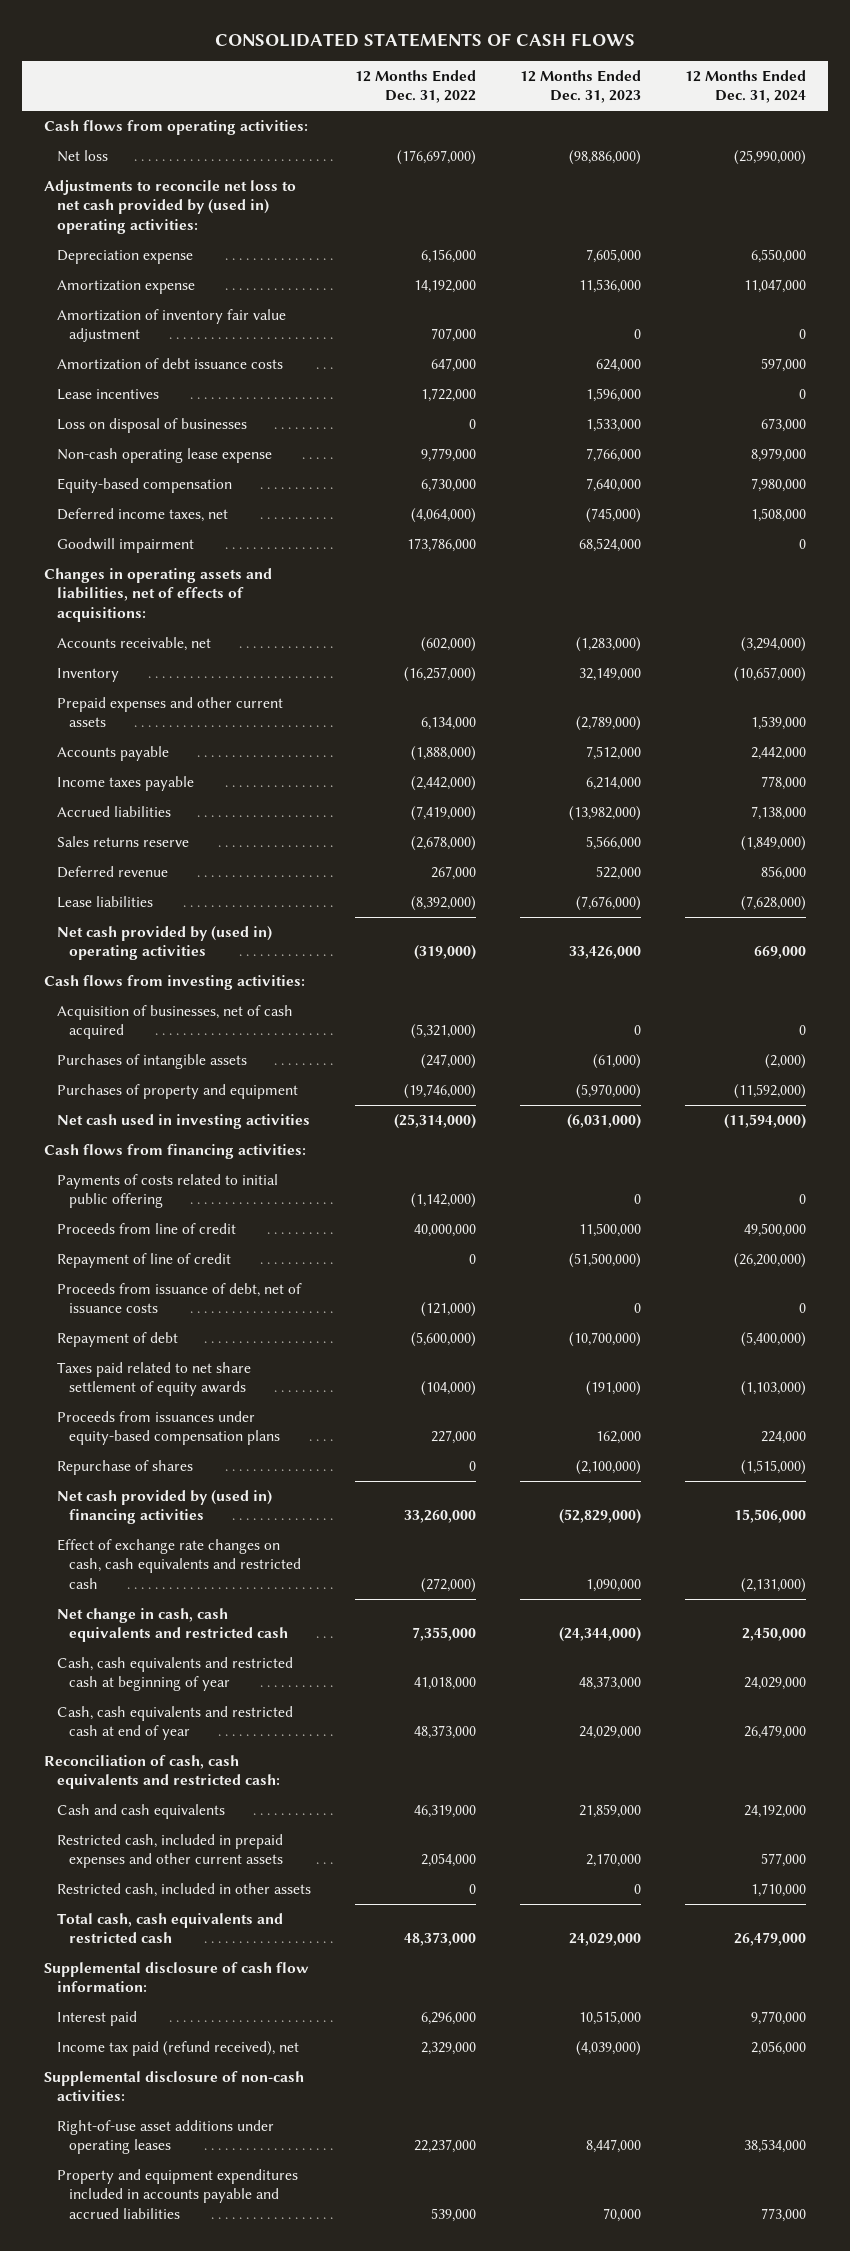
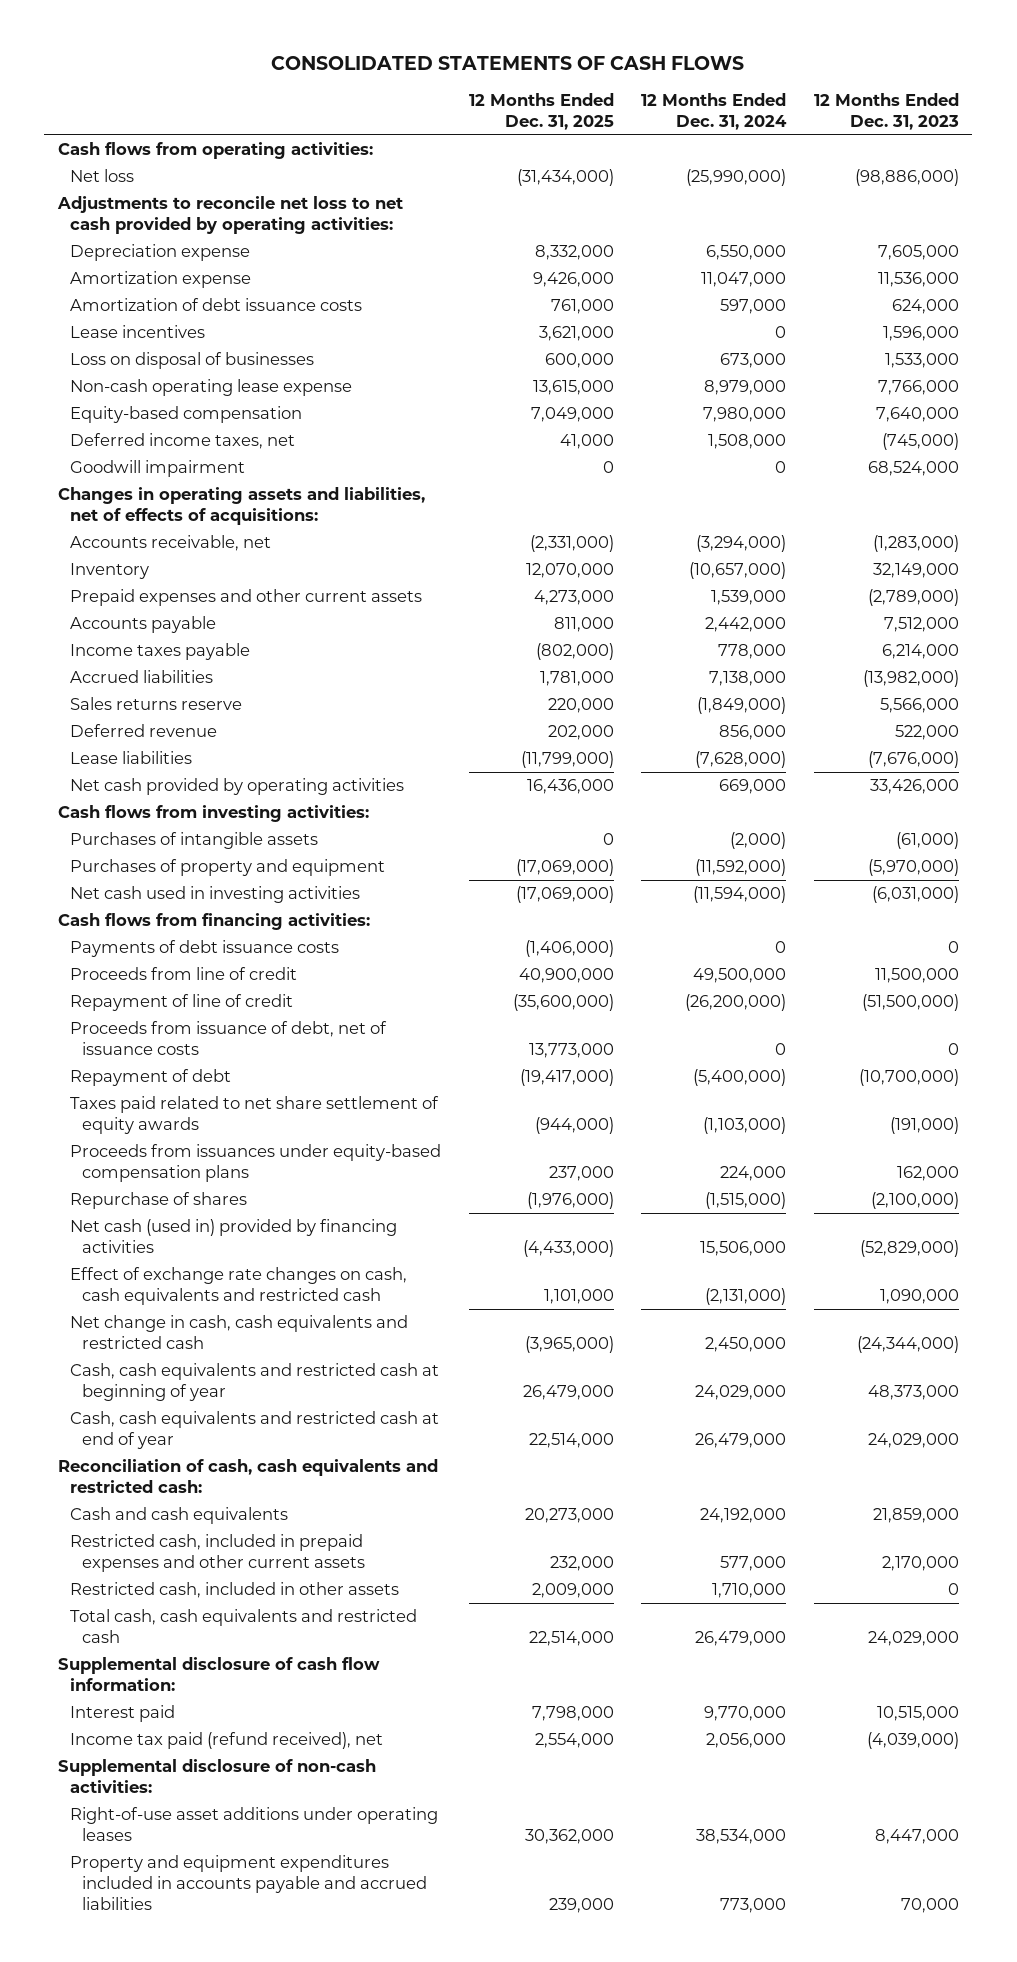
- | 12 Months Ended Dec. 31, 2022 | 12 Months Ended Dec. 31, 2023 | 12 Months Ended Dec. 31, 2024
+ | 12 Months Ended Dec. 31, 2025 | 12 Months Ended Dec. 31, 2024 | 12 Months Ended Dec. 31, 2023
- Adjustments to reconcile net loss to net cash provided by (used in) operating activities:
+ Adjustments to reconcile net loss to net cash provided by operating activities:
- Amortization of inventory fair value adjustment | 707,000 | 0 | 0
- Net cash provided by (used in) operating activities | (319,000) | 33,426,000 | 669,000
+ Net cash provided by operating activities | 16,436,000 | 669,000 | 33,426,000
- Acquisition of businesses, net of cash acquired | (5,321,000) | 0 | 0
- Payments of costs related to initial public offering | (1,142,000) | 0 | 0
+ Payments of debt issuance costs | (1,406,000) | 0 | 0
- Net cash provided by (used in) financing activities | 33,260,000 | (52,829,000) | 15,506,000
+ Net cash (used in) provided by financing activities | (4,433,000) | 15,506,000 | (52,829,000)

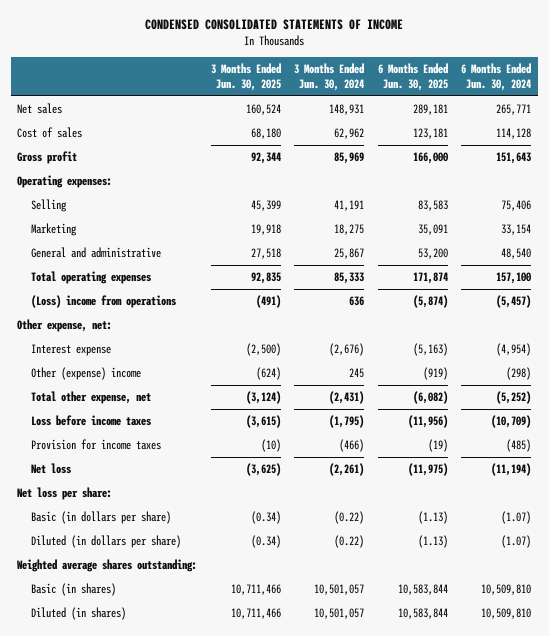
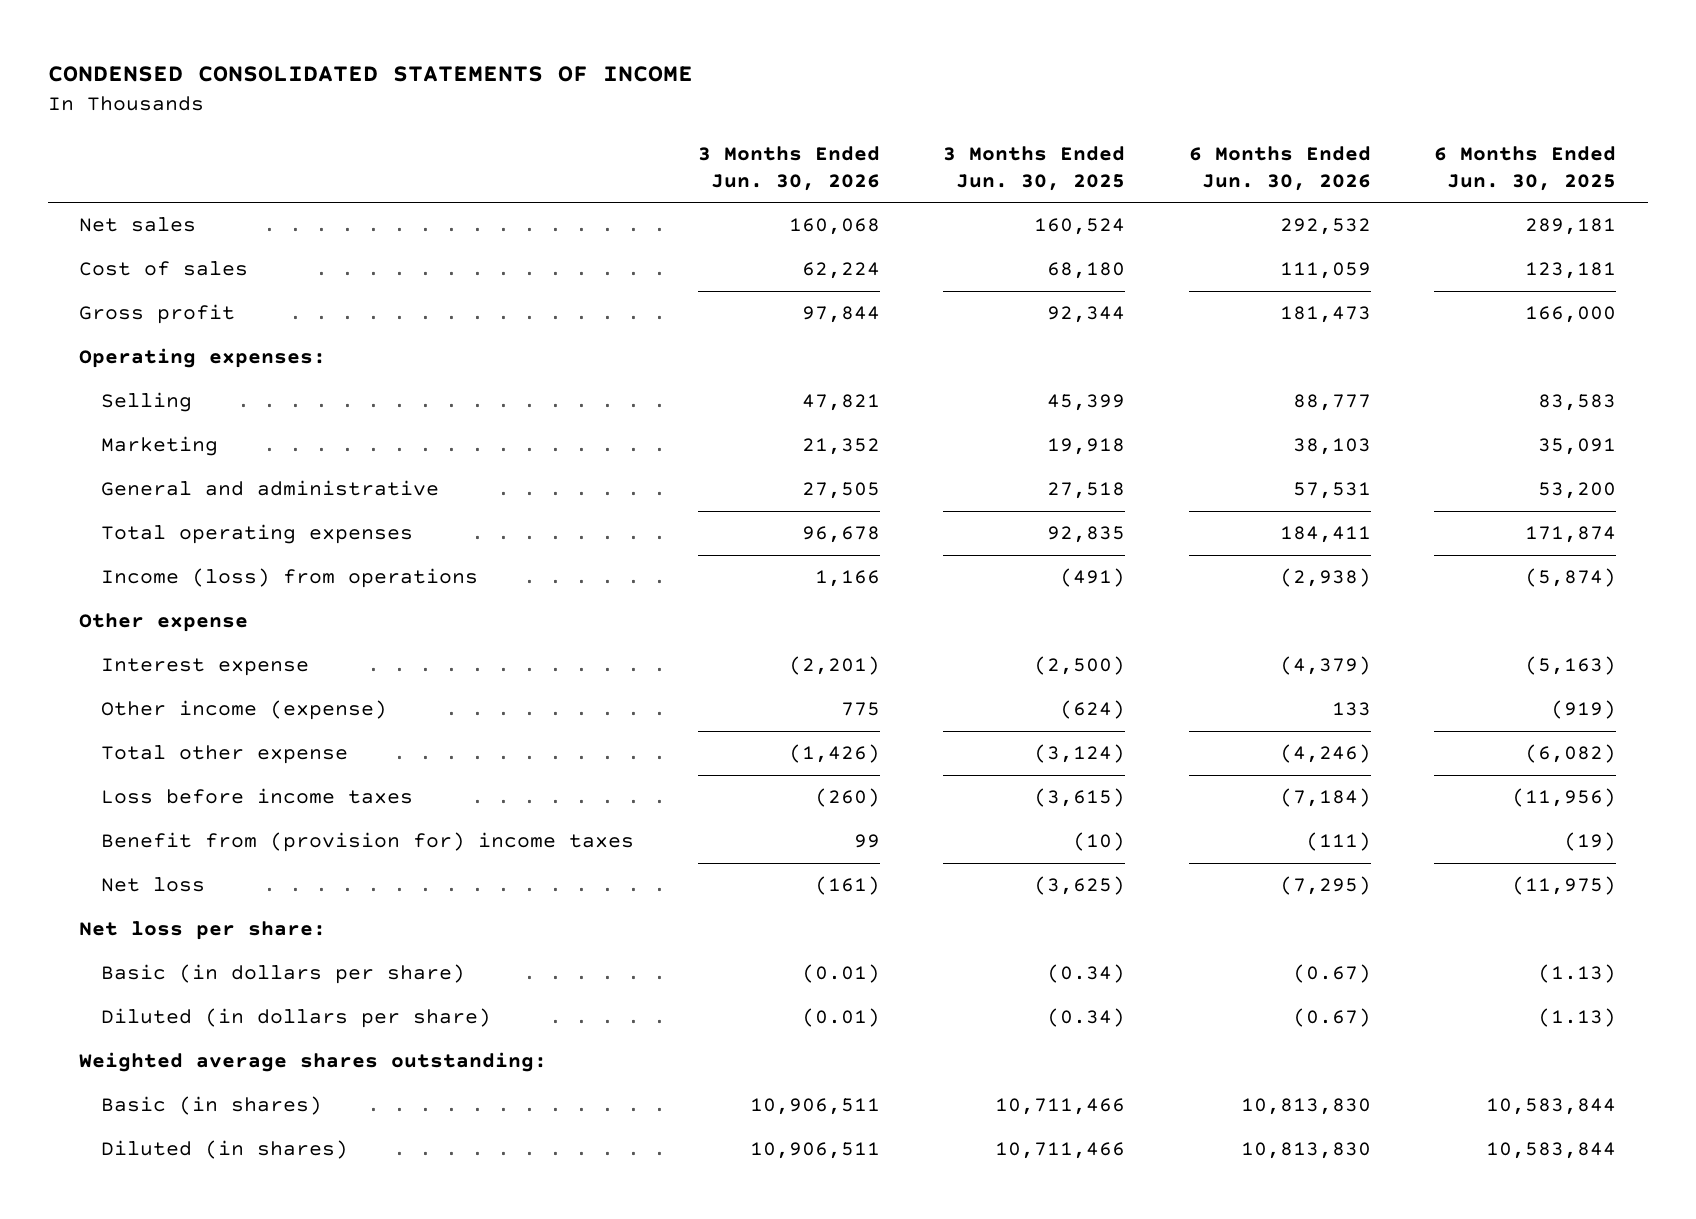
- | 3 Months Ended Jun. 30, 2025 | 3 Months Ended Jun. 30, 2024 | 6 Months Ended Jun. 30, 2025 | 6 Months Ended Jun. 30, 2024
+ | 3 Months Ended Jun. 30, 2026 | 3 Months Ended Jun. 30, 2025 | 6 Months Ended Jun. 30, 2026 | 6 Months Ended Jun. 30, 2025
- (Loss) income from operations | (491) | 636 | (5,874) | (5,457)
- Other expense, net:
+ Income (loss) from operations | 1,166 | (491) | (2,938) | (5,874)
+ Other expense
- Other (expense) income | (624) | 245 | (919) | (298)
- Total other expense, net | (3,124) | (2,431) | (6,082) | (5,252)
+ Other income (expense) | 775 | (624) | 133 | (919)
+ Total other expense | (1,426) | (3,124) | (4,246) | (6,082)
- Provision for income taxes | (10) | (466) | (19) | (485)
+ Benefit from (provision for) income taxes | 99 | (10) | (111) | (19)

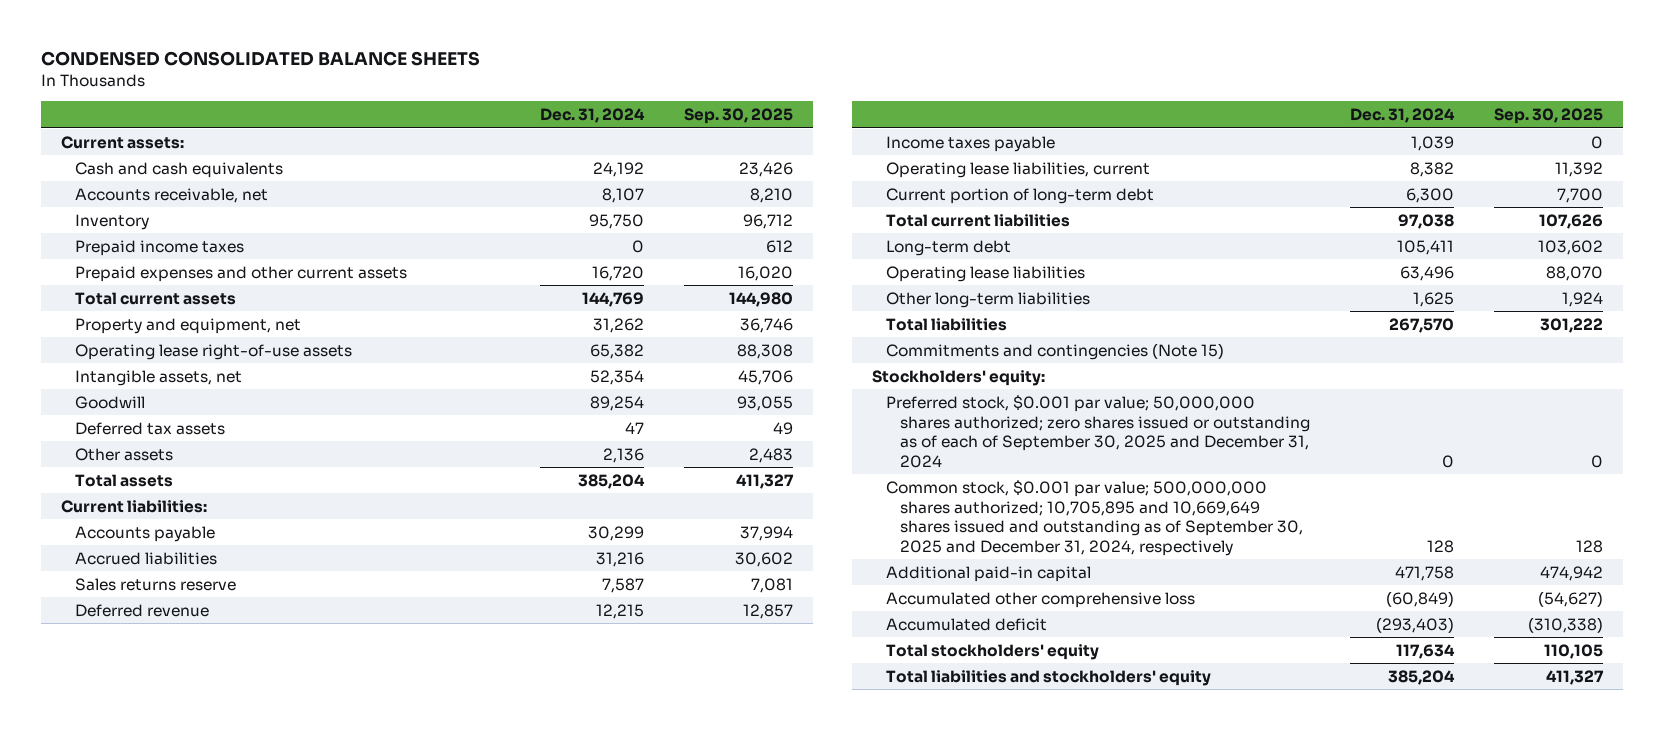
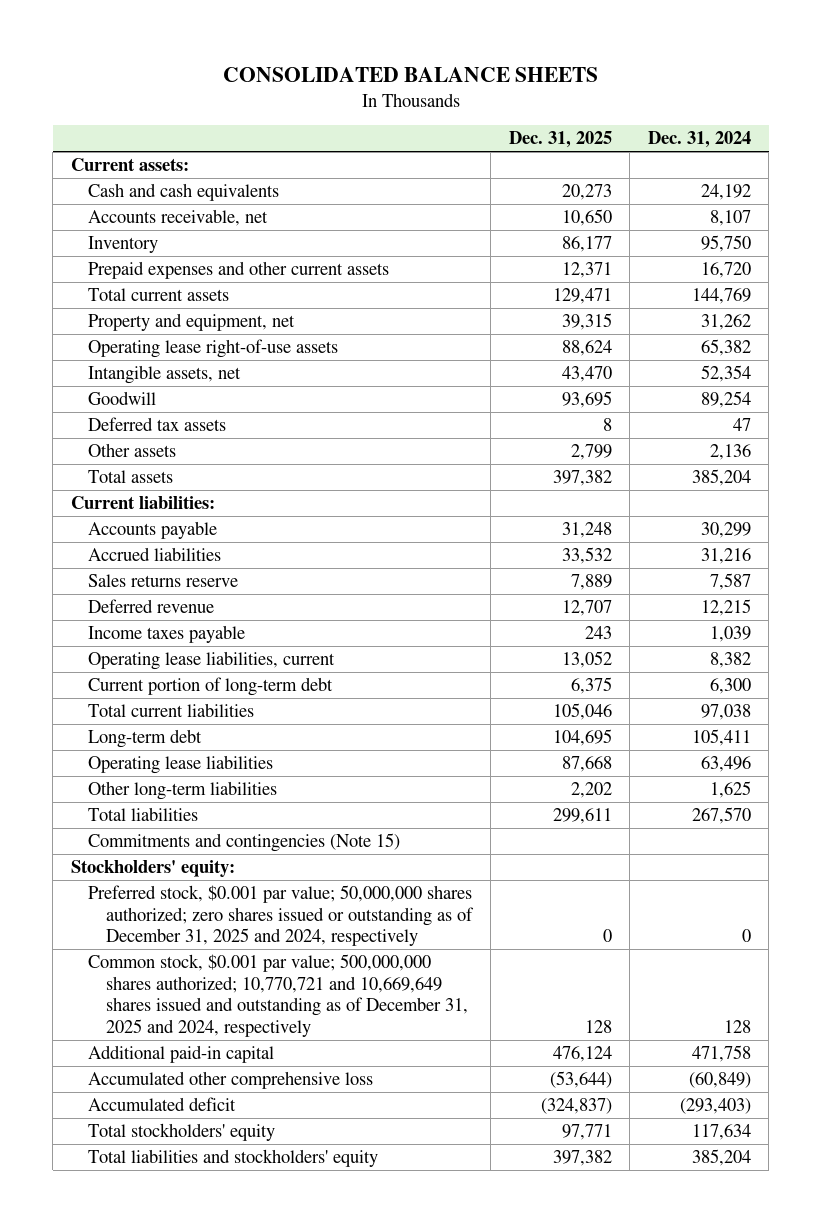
- CONDENSED CONSOLIDATED BALANCE SHEETS
+ CONSOLIDATED BALANCE SHEETS
- | Dec. 31, 2024 | Sep. 30, 2025
+ | Dec. 31, 2025 | Dec. 31, 2024
- Prepaid income taxes | 0 | 612
- Preferred stock, $0.001 par value; 50,000,000 shares authorized; zero shares issued or outstanding as of each of September 30, 2025 and December 31, 2024 | 0 | 0
- Common stock, $0.001 par value; 500,000,000 shares authorized; 10,705,895 and 10,669,649 shares issued and outstanding as of September 30, 2025 and December 31, 2024, respectively | 128 | 128
+ Preferred stock, $0.001 par value; 50,000,000 shares authorized; zero shares issued or outstanding as of December 31, 2025 and 2024, respectively | 0 | 0
+ Common stock, $0.001 par value; 500,000,000 shares authorized; 10,770,721 and 10,669,649 shares issued and outstanding as of December 31, 2025 and 2024, respectively | 128 | 128

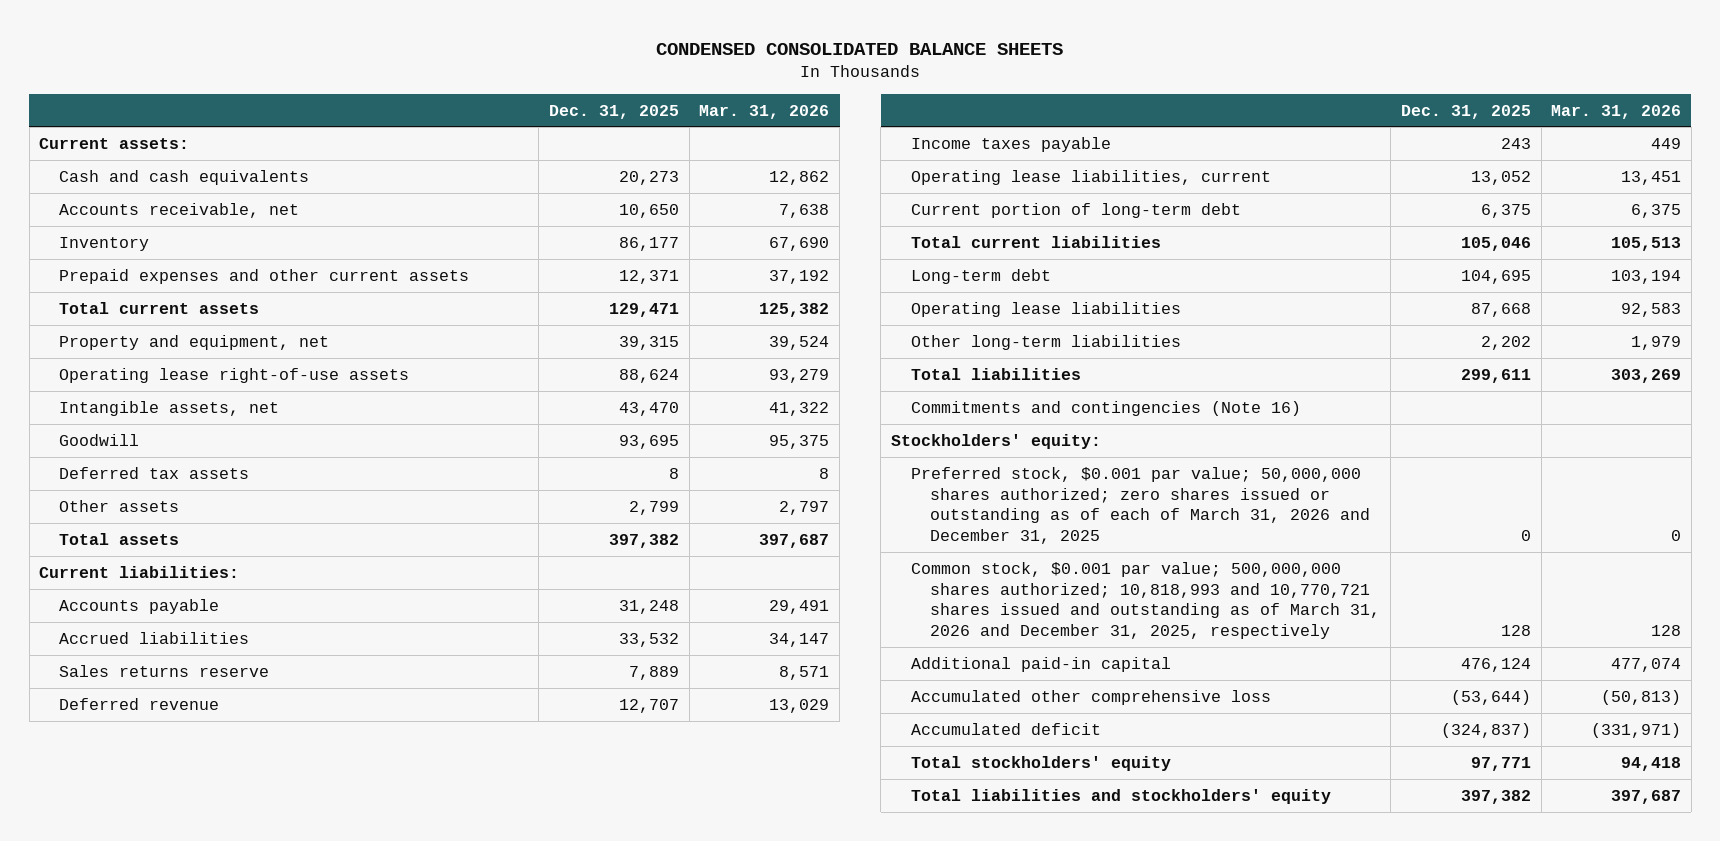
- CONSOLIDATED BALANCE SHEETS
+ CONDENSED CONSOLIDATED BALANCE SHEETS
- | Dec. 31, 2025 | Dec. 31, 2024
+ | Dec. 31, 2025 | Mar. 31, 2026
- Commitments and contingencies (Note 15)
+ Commitments and contingencies (Note 16)
- Preferred stock, $0.001 par value; 50,000,000 shares authorized; zero shares issued or outstanding as of December 31, 2025 and 2024, respectively | 0 | 0
- Common stock, $0.001 par value; 500,000,000 shares authorized; 10,770,721 and 10,669,649 shares issued and outstanding as of December 31, 2025 and 2024, respectively | 128 | 128
+ Preferred stock, $0.001 par value; 50,000,000 shares authorized; zero shares issued or outstanding as of each of March 31, 2026 and December 31, 2025 | 0 | 0
+ Common stock, $0.001 par value; 500,000,000 shares authorized; 10,818,993 and 10,770,721 shares issued and outstanding as of March 31, 2026 and December 31, 2025, respectively | 128 | 128

